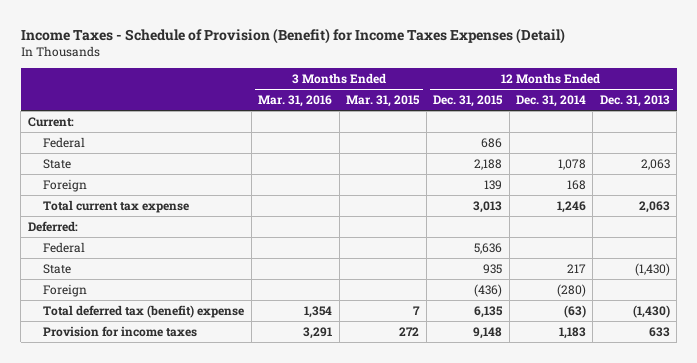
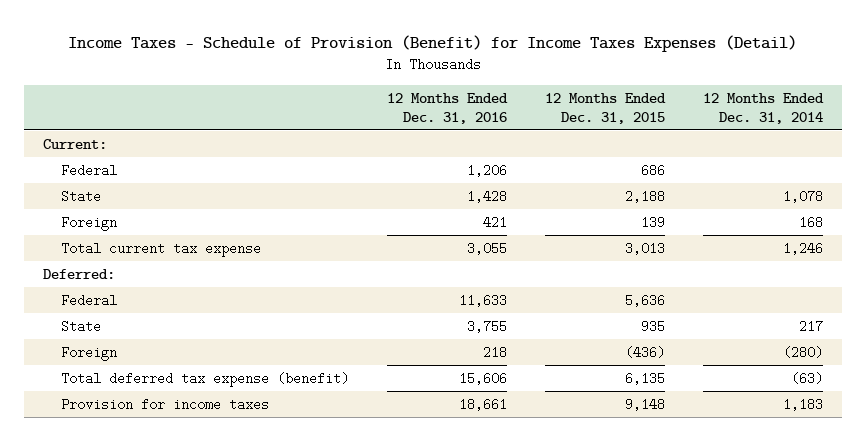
- | 3 Months Ended Mar. 31, 2016 | 3 Months Ended Mar. 31, 2015 | 12 Months Ended Dec. 31, 2015 | 12 Months Ended Dec. 31, 2014 | 12 Months Ended Dec. 31, 2013
+ | 12 Months Ended Dec. 31, 2016 | 12 Months Ended Dec. 31, 2015 | 12 Months Ended Dec. 31, 2014
- Total deferred tax (benefit) expense | 1,354 | 7 | 6,135 | (63) | (1,430)
+ Total deferred tax expense (benefit) | 15,606 | 6,135 | (63)

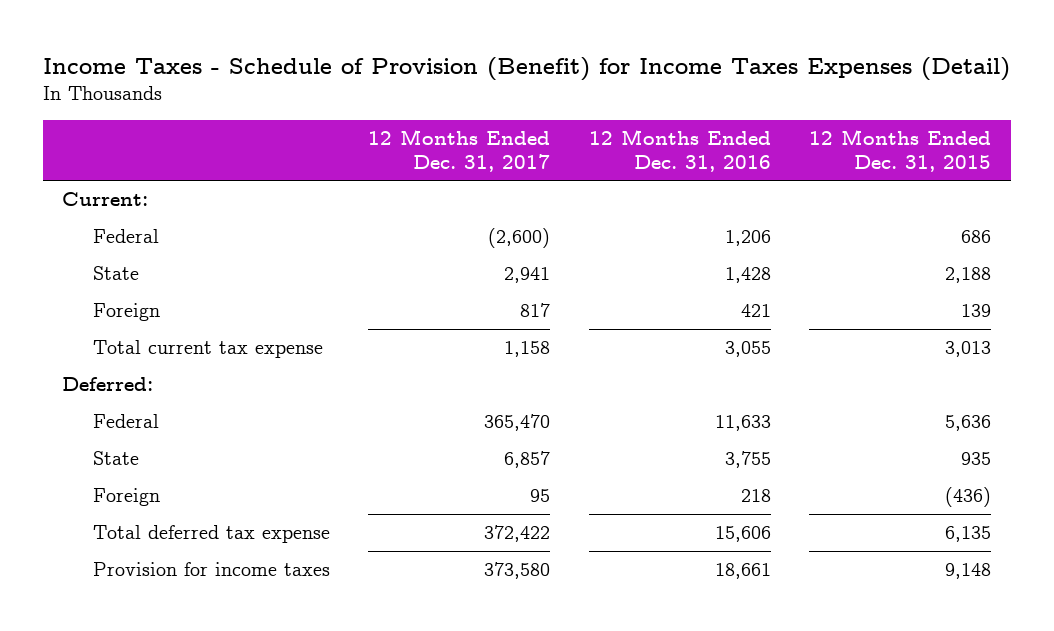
- | 12 Months Ended Dec. 31, 2016 | 12 Months Ended Dec. 31, 2015 | 12 Months Ended Dec. 31, 2014
+ | 12 Months Ended Dec. 31, 2017 | 12 Months Ended Dec. 31, 2016 | 12 Months Ended Dec. 31, 2015
- Total deferred tax expense (benefit) | 15,606 | 6,135 | (63)
+ Total deferred tax expense | 372,422 | 15,606 | 6,135

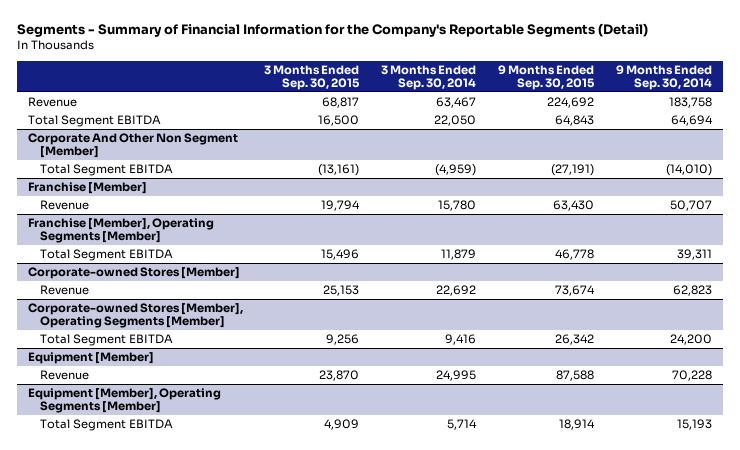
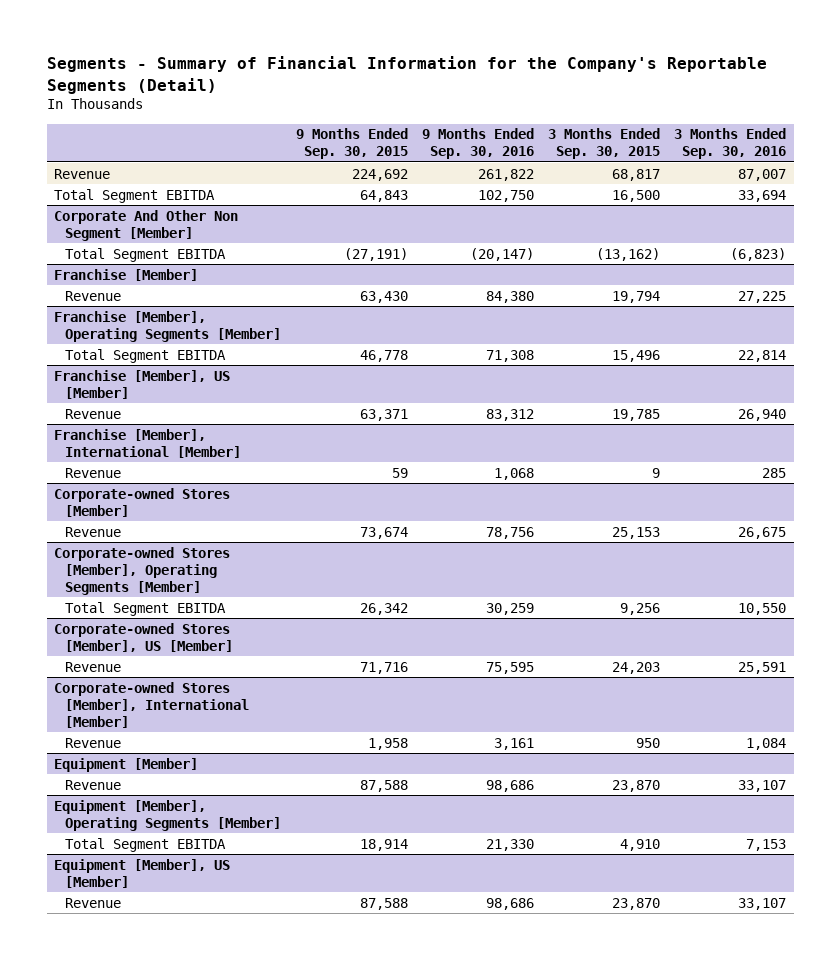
- | 3 Months Ended Sep. 30, 2015 | 3 Months Ended Sep. 30, 2014 | 9 Months Ended Sep. 30, 2015 | 9 Months Ended Sep. 30, 2014
+ | 9 Months Ended Sep. 30, 2015 | 9 Months Ended Sep. 30, 2016 | 3 Months Ended Sep. 30, 2015 | 3 Months Ended Sep. 30, 2016
@ Corporate And Other Non Segment [Member]
- Total Segment EBITDA | (13,161) | (4,959) | (27,191) | (14,010)
+ Total Segment EBITDA | (27,191) | (20,147) | (13,162) | (6,823)
+ Franchise [Member], US [Member]
+ Revenue | 63,371 | 83,312 | 19,785 | 26,940
+ Franchise [Member], International [Member]
+ Revenue | 59 | 1,068 | 9 | 285
+ Corporate-owned Stores [Member], US [Member]
+ Revenue | 71,716 | 75,595 | 24,203 | 25,591
+ Corporate-owned Stores [Member], International [Member]
+ Revenue | 1,958 | 3,161 | 950 | 1,084
@ Equipment [Member], Operating Segments [Member]
- Total Segment EBITDA | 4,909 | 5,714 | 18,914 | 15,193
+ Total Segment EBITDA | 18,914 | 21,330 | 4,910 | 7,153
+ Equipment [Member], US [Member]
+ Revenue | 87,588 | 98,686 | 23,870 | 33,107

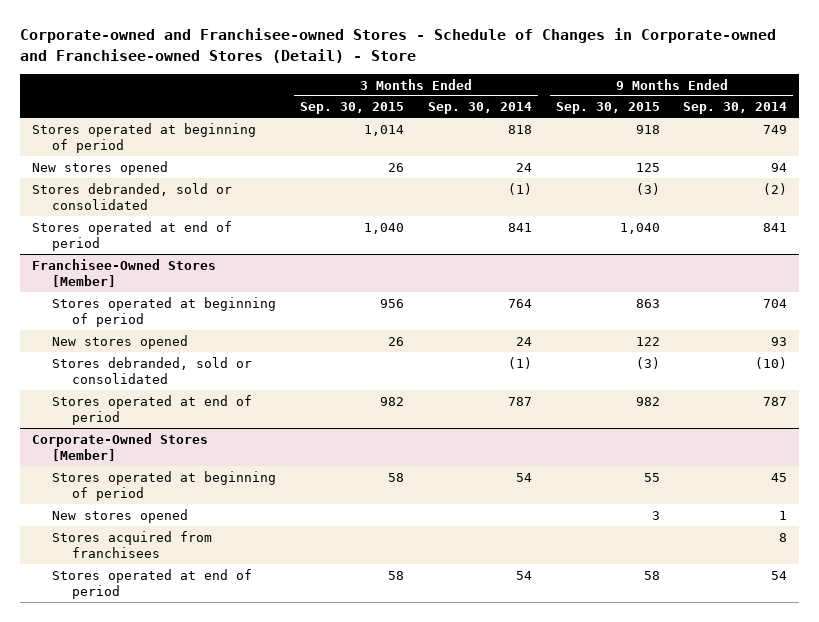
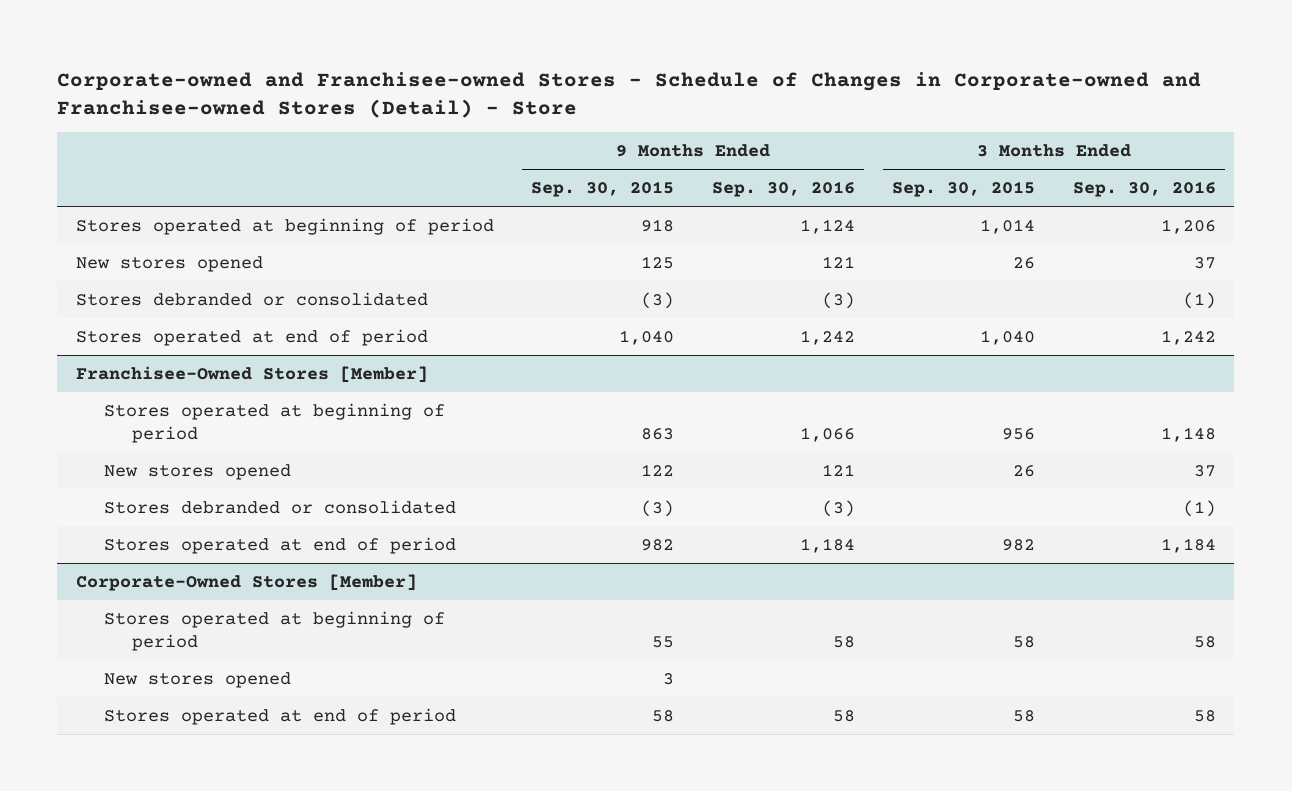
- | 3 Months Ended Sep. 30, 2015 | 3 Months Ended Sep. 30, 2014 | 9 Months Ended Sep. 30, 2015 | 9 Months Ended Sep. 30, 2014
+ | 9 Months Ended Sep. 30, 2015 | 9 Months Ended Sep. 30, 2016 | 3 Months Ended Sep. 30, 2015 | 3 Months Ended Sep. 30, 2016
- Stores debranded, sold or consolidated | | (1) | (3) | (2)
+ Stores debranded or consolidated | (3) | (3) | | (1)
@ Franchisee-Owned Stores [Member]
- Stores debranded, sold or consolidated | | (1) | (3) | (10)
+ Stores debranded or consolidated | (3) | (3) | | (1)
@ Corporate-Owned Stores [Member]
- Stores acquired from franchisees | | | | 8

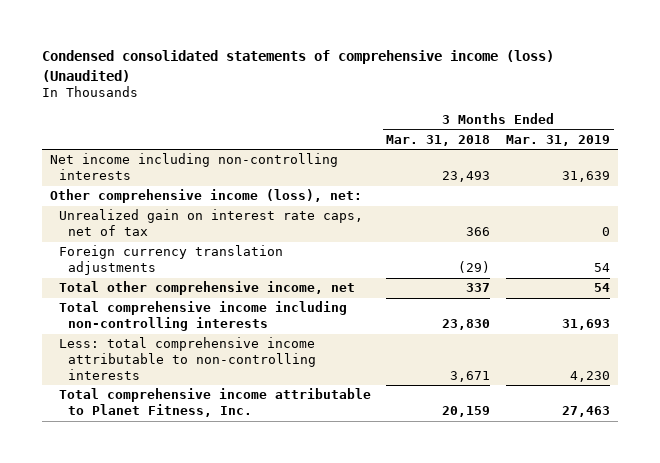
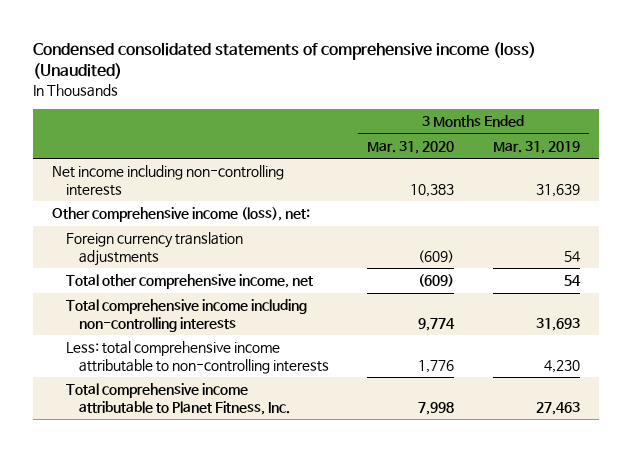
- | 3 Months Ended Mar. 31, 2018 | 3 Months Ended Mar. 31, 2019
+ | 3 Months Ended Mar. 31, 2020 | 3 Months Ended Mar. 31, 2019
- Unrealized gain on interest rate caps, net of tax | 366 | 0

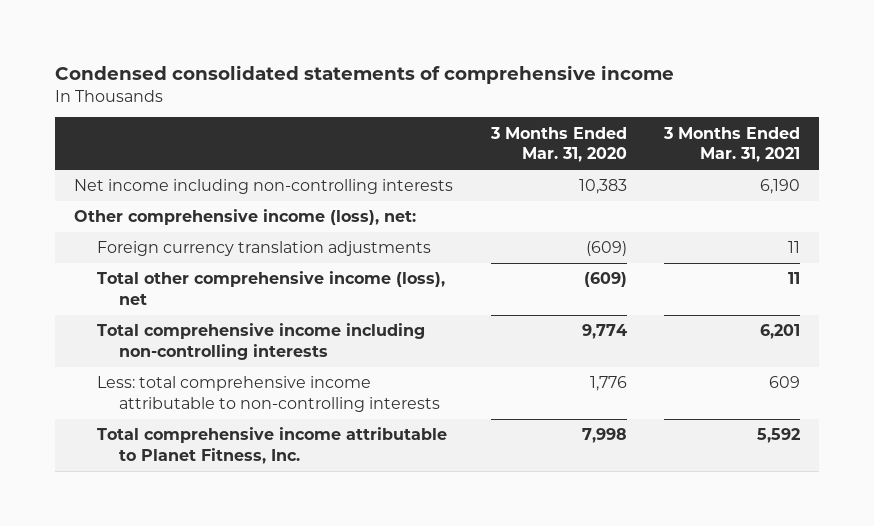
- Condensed consolidated statements of comprehensive income (loss) (Unaudited)
+ Condensed consolidated statements of comprehensive income
- | 3 Months Ended Mar. 31, 2020 | 3 Months Ended Mar. 31, 2019
+ | 3 Months Ended Mar. 31, 2020 | 3 Months Ended Mar. 31, 2021
- Total other comprehensive income, net | (609) | 54
+ Total other comprehensive income (loss), net | (609) | 11

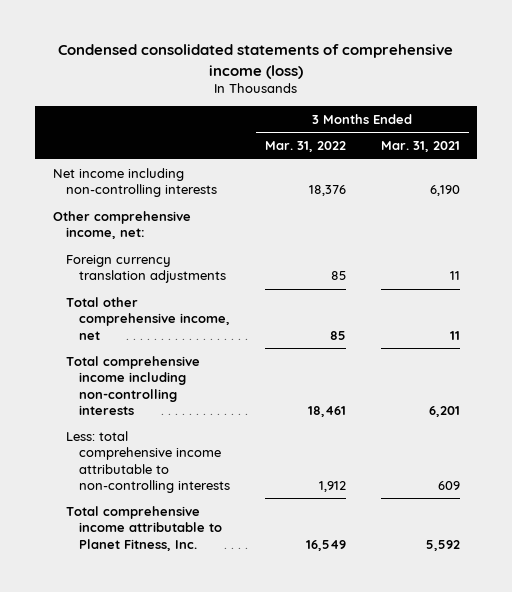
- Condensed consolidated statements of comprehensive income
+ Condensed consolidated statements of comprehensive income (loss)
- | 3 Months Ended Mar. 31, 2020 | 3 Months Ended Mar. 31, 2021
+ | 3 Months Ended Mar. 31, 2022 | 3 Months Ended Mar. 31, 2021
- Other comprehensive income (loss), net:
+ Other comprehensive income, net:
- Total other comprehensive income (loss), net | (609) | 11
+ Total other comprehensive income, net | 85 | 11

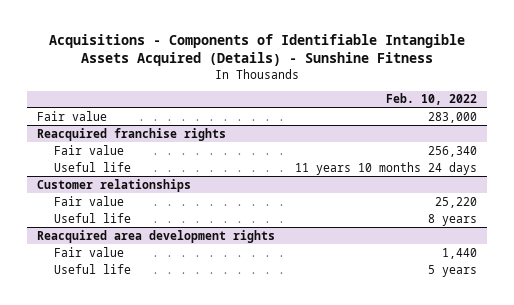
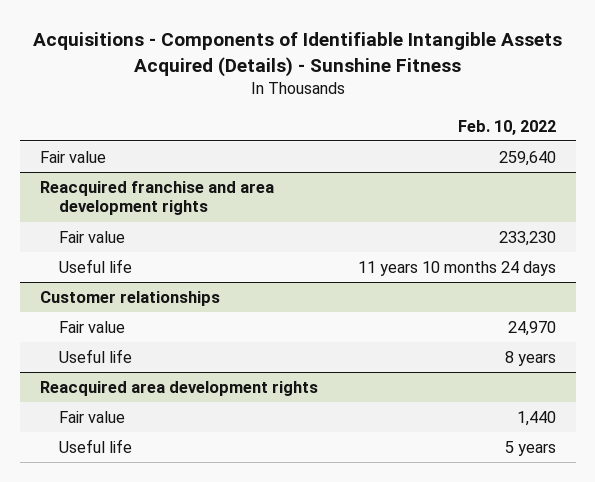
- Fair value | 283,000
- Reacquired franchise rights
- Fair value | 256,340
+ Fair value | 259,640
+ Reacquired franchise and area development rights
+ Fair value | 233,230
@ Customer relationships
- Fair value | 25,220
+ Fair value | 24,970

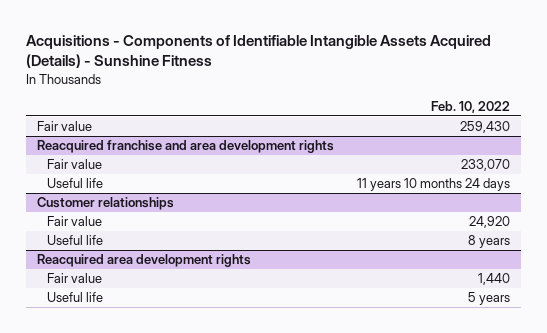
- Fair value | 259,640
+ Fair value | 259,430
@ Reacquired franchise and area development rights
- Fair value | 233,230
+ Fair value | 233,070
@ Customer relationships
- Fair value | 24,970
+ Fair value | 24,920

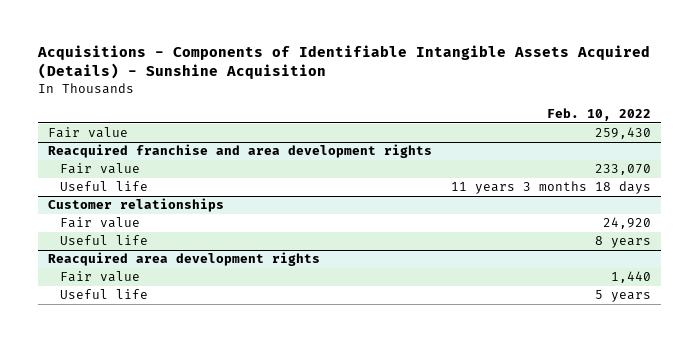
- Acquisitions - Components of Identifiable Intangible Assets Acquired (Details) - Sunshine Fitness
+ Acquisitions - Components of Identifiable Intangible Assets Acquired (Details) - Sunshine Acquisition
@ Reacquired franchise and area development rights
- Useful life | 11 years 10 months 24 days
+ Useful life | 11 years 3 months 18 days

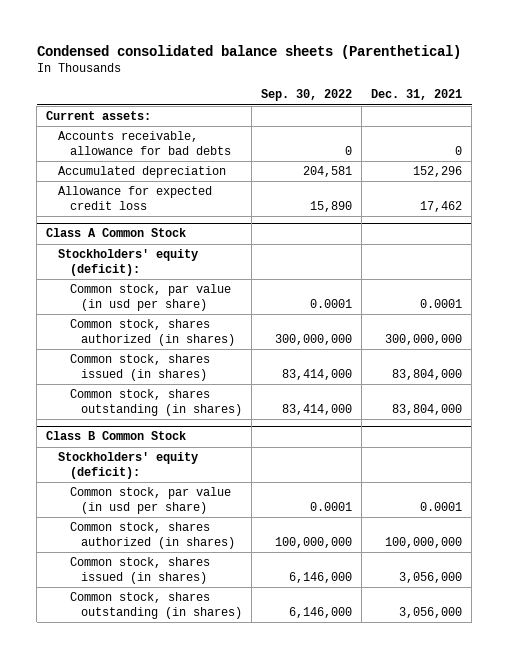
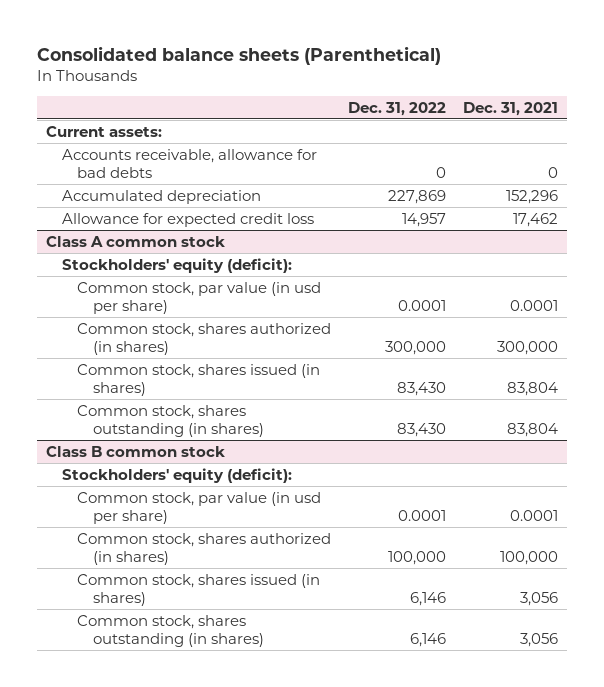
- Condensed consolidated balance sheets (Parenthetical)
+ Consolidated balance sheets (Parenthetical)
- | Sep. 30, 2022 | Dec. 31, 2021
+ | Dec. 31, 2022 | Dec. 31, 2021
- Class A Common Stock
+ Class A common stock
- Common stock, shares authorized (in shares) | 300,000,000 | 300,000,000
- Common stock, shares issued (in shares) | 83,414,000 | 83,804,000
- Common stock, shares outstanding (in shares) | 83,414,000 | 83,804,000
- Class B Common Stock
+ Common stock, shares authorized (in shares) | 300,000 | 300,000
+ Common stock, shares issued (in shares) | 83,430 | 83,804
+ Common stock, shares outstanding (in shares) | 83,430 | 83,804
+ Class B common stock
- Common stock, shares authorized (in shares) | 100,000,000 | 100,000,000
- Common stock, shares issued (in shares) | 6,146,000 | 3,056,000
- Common stock, shares outstanding (in shares) | 6,146,000 | 3,056,000
+ Common stock, shares authorized (in shares) | 100,000 | 100,000
+ Common stock, shares issued (in shares) | 6,146 | 3,056
+ Common stock, shares outstanding (in shares) | 6,146 | 3,056

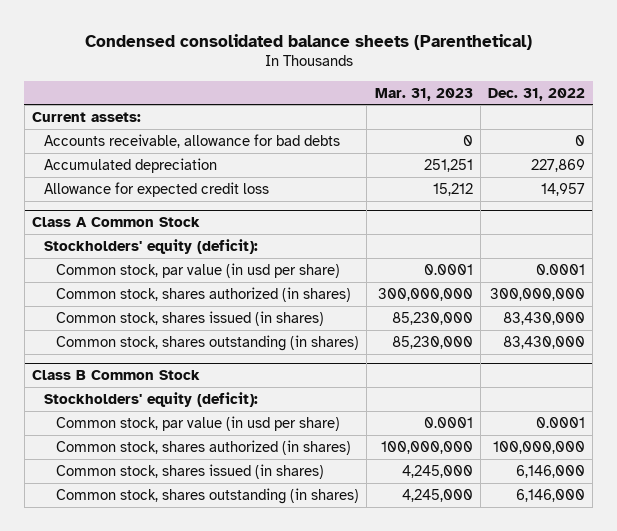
- Consolidated balance sheets (Parenthetical)
+ Condensed consolidated balance sheets (Parenthetical)
- | Dec. 31, 2022 | Dec. 31, 2021
+ | Mar. 31, 2023 | Dec. 31, 2022
- Class A common stock
+ Class A Common Stock
- Common stock, shares authorized (in shares) | 300,000 | 300,000
- Common stock, shares issued (in shares) | 83,430 | 83,804
- Common stock, shares outstanding (in shares) | 83,430 | 83,804
- Class B common stock
+ Common stock, shares authorized (in shares) | 300,000,000 | 300,000,000
+ Common stock, shares issued (in shares) | 85,230,000 | 83,430,000
+ Common stock, shares outstanding (in shares) | 85,230,000 | 83,430,000
+ Class B Common Stock
- Common stock, shares authorized (in shares) | 100,000 | 100,000
- Common stock, shares issued (in shares) | 6,146 | 3,056
- Common stock, shares outstanding (in shares) | 6,146 | 3,056
+ Common stock, shares authorized (in shares) | 100,000,000 | 100,000,000
+ Common stock, shares issued (in shares) | 4,245,000 | 6,146,000
+ Common stock, shares outstanding (in shares) | 4,245,000 | 6,146,000

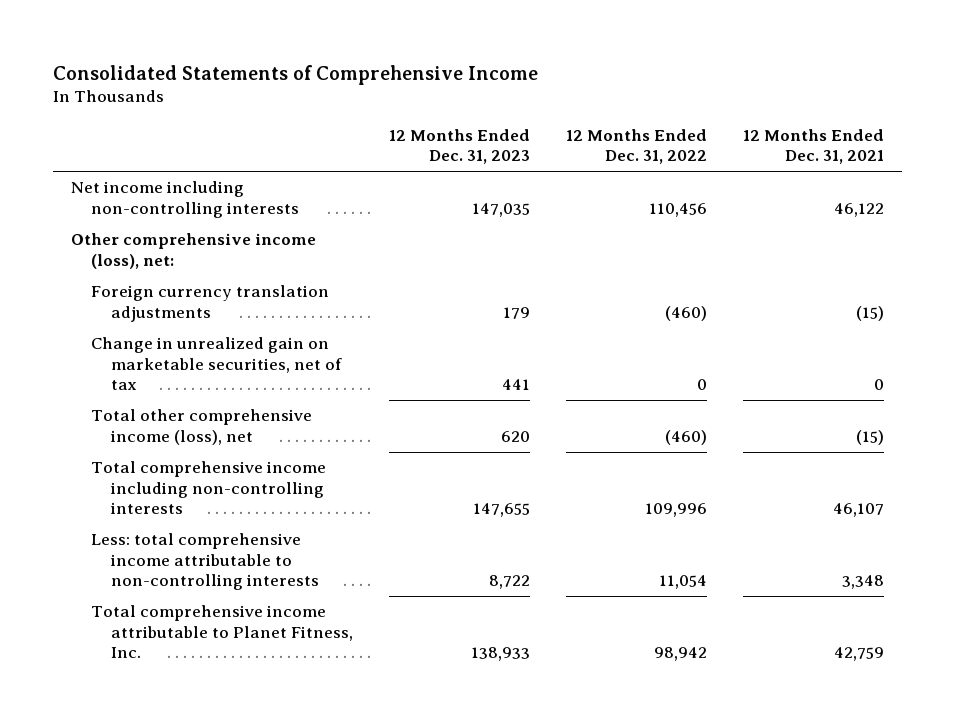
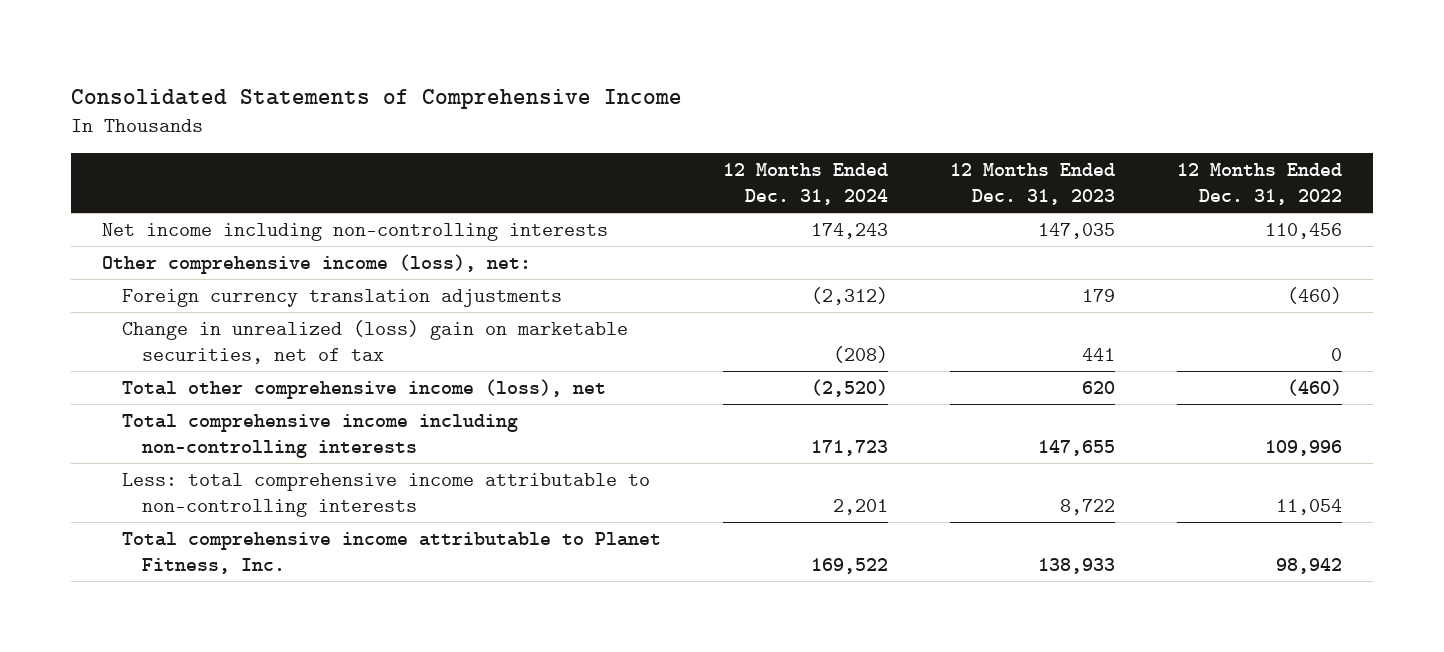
- | 12 Months Ended Dec. 31, 2023 | 12 Months Ended Dec. 31, 2022 | 12 Months Ended Dec. 31, 2021
+ | 12 Months Ended Dec. 31, 2024 | 12 Months Ended Dec. 31, 2023 | 12 Months Ended Dec. 31, 2022
- Change in unrealized gain on marketable securities, net of tax | 441 | 0 | 0
+ Change in unrealized (loss) gain on marketable securities, net of tax | (208) | 441 | 0

